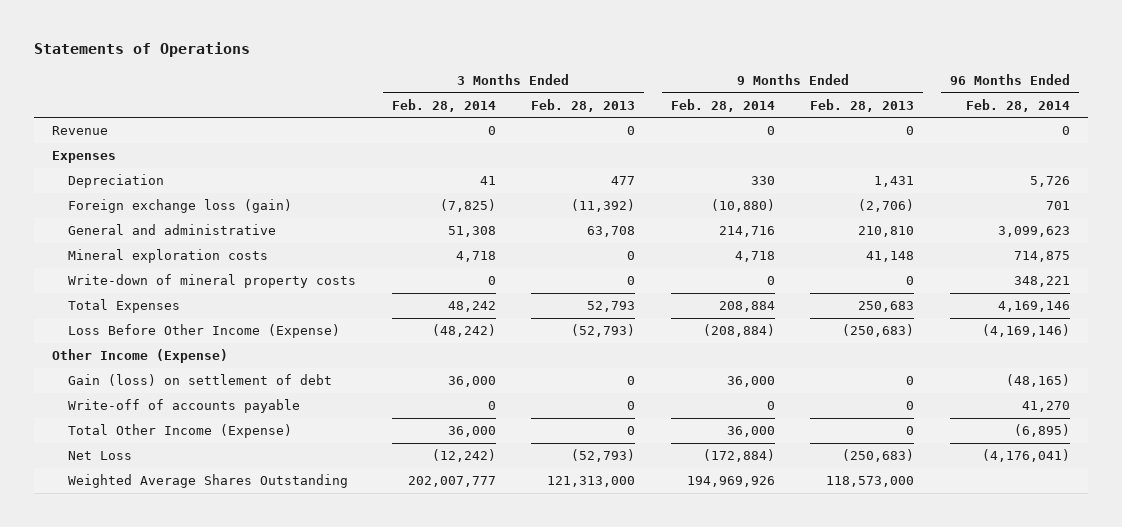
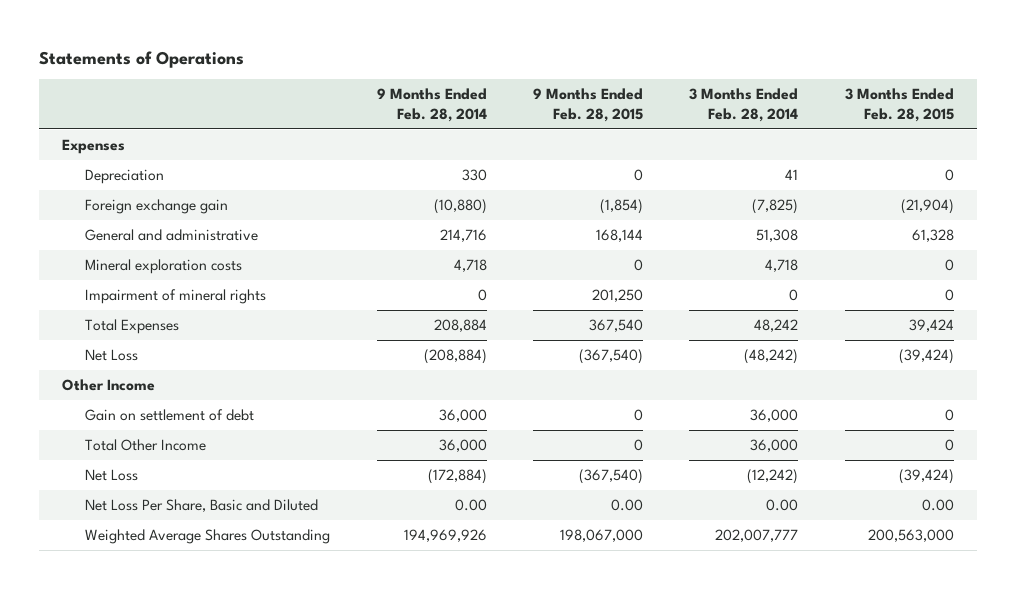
- | 3 Months Ended Feb. 28, 2014 | 3 Months Ended Feb. 28, 2013 | 9 Months Ended Feb. 28, 2014 | 9 Months Ended Feb. 28, 2013 | 96 Months Ended Feb. 28, 2014
+ | 9 Months Ended Feb. 28, 2014 | 9 Months Ended Feb. 28, 2015 | 3 Months Ended Feb. 28, 2014 | 3 Months Ended Feb. 28, 2015
- Revenue | 0 | 0 | 0 | 0 | 0
- Foreign exchange loss (gain) | (7,825) | (11,392) | (10,880) | (2,706) | 701
+ Foreign exchange gain | (10,880) | (1,854) | (7,825) | (21,904)
- Write-down of mineral property costs | 0 | 0 | 0 | 0 | 348,221
+ Impairment of mineral rights | 0 | 201,250 | 0 | 0
- Loss Before Other Income (Expense) | (48,242) | (52,793) | (208,884) | (250,683) | (4,169,146)
- Other Income (Expense)
- Gain (loss) on settlement of debt | 36,000 | 0 | 36,000 | 0 | (48,165)
- Write-off of accounts payable | 0 | 0 | 0 | 0 | 41,270
- Total Other Income (Expense) | 36,000 | 0 | 36,000 | 0 | (6,895)
+ Net Loss | (208,884) | (367,540) | (48,242) | (39,424)
+ Other Income
+ Gain on settlement of debt | 36,000 | 0 | 36,000 | 0
+ Total Other Income | 36,000 | 0 | 36,000 | 0
+ Net Loss Per Share, Basic and Diluted | 0.00 | 0.00 | 0.00 | 0.00

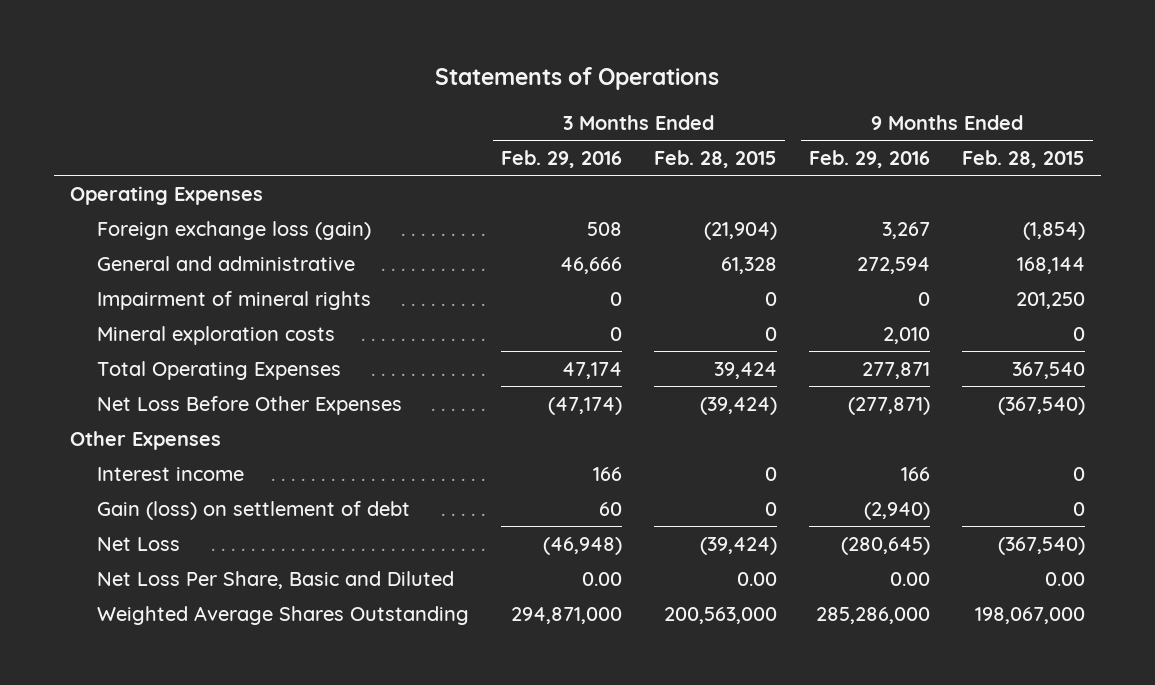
- | 9 Months Ended Feb. 28, 2014 | 9 Months Ended Feb. 28, 2015 | 3 Months Ended Feb. 28, 2014 | 3 Months Ended Feb. 28, 2015
+ | 3 Months Ended Feb. 29, 2016 | 3 Months Ended Feb. 28, 2015 | 9 Months Ended Feb. 29, 2016 | 9 Months Ended Feb. 28, 2015
- Expenses
- Depreciation | 330 | 0 | 41 | 0
- Foreign exchange gain | (10,880) | (1,854) | (7,825) | (21,904)
+ Operating Expenses
+ Foreign exchange loss (gain) | 508 | (21,904) | 3,267 | (1,854)
- Total Expenses | 208,884 | 367,540 | 48,242 | 39,424
- Net Loss | (208,884) | (367,540) | (48,242) | (39,424)
- Other Income
- Gain on settlement of debt | 36,000 | 0 | 36,000 | 0
- Total Other Income | 36,000 | 0 | 36,000 | 0
moved down: Mineral exploration costs | 0 | 0 | 2,010 | 0
+ Total Operating Expenses | 47,174 | 39,424 | 277,871 | 367,540
+ Net Loss Before Other Expenses | (47,174) | (39,424) | (277,871) | (367,540)
+ Other Expenses
+ Interest income | 166 | 0 | 166 | 0
+ Gain (loss) on settlement of debt | 60 | 0 | (2,940) | 0

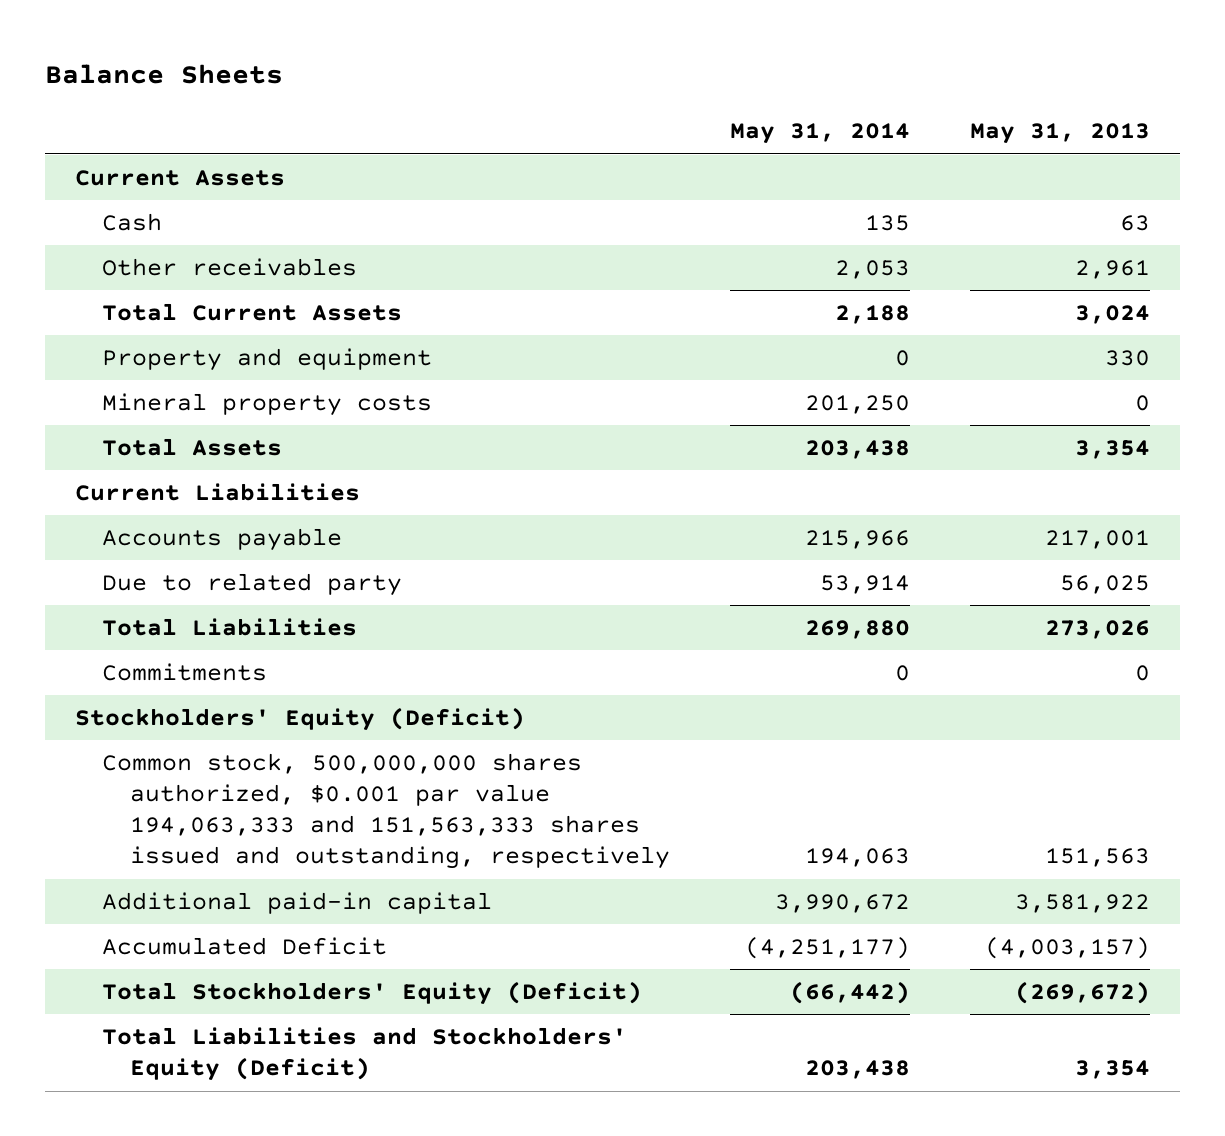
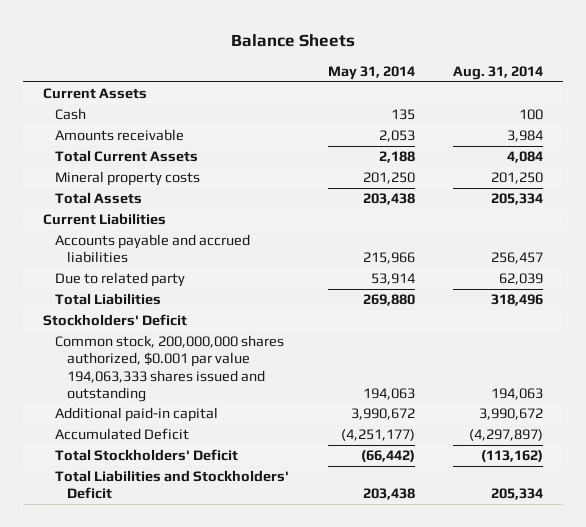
- | May 31, 2014 | May 31, 2013
+ | May 31, 2014 | Aug. 31, 2014
- Other receivables | 2,053 | 2,961
+ Amounts receivable | 2,053 | 3,984
- Property and equipment | 0 | 330
- Accounts payable | 215,966 | 217,001
+ Accounts payable and accrued liabilities | 215,966 | 256,457
- Commitments | 0 | 0
- Stockholders' Equity (Deficit)
- Common stock, 500,000,000 shares authorized, $0.001 par value 194,063,333 and 151,563,333 shares issued and outstanding, respectively | 194,063 | 151,563
+ Stockholders' Deficit
+ Common stock, 200,000,000 shares authorized, $0.001 par value 194,063,333 shares issued and outstanding | 194,063 | 194,063
- Total Stockholders' Equity (Deficit) | (66,442) | (269,672)
- Total Liabilities and Stockholders' Equity (Deficit) | 203,438 | 3,354
+ Total Stockholders' Deficit | (66,442) | (113,162)
+ Total Liabilities and Stockholders' Deficit | 203,438 | 205,334

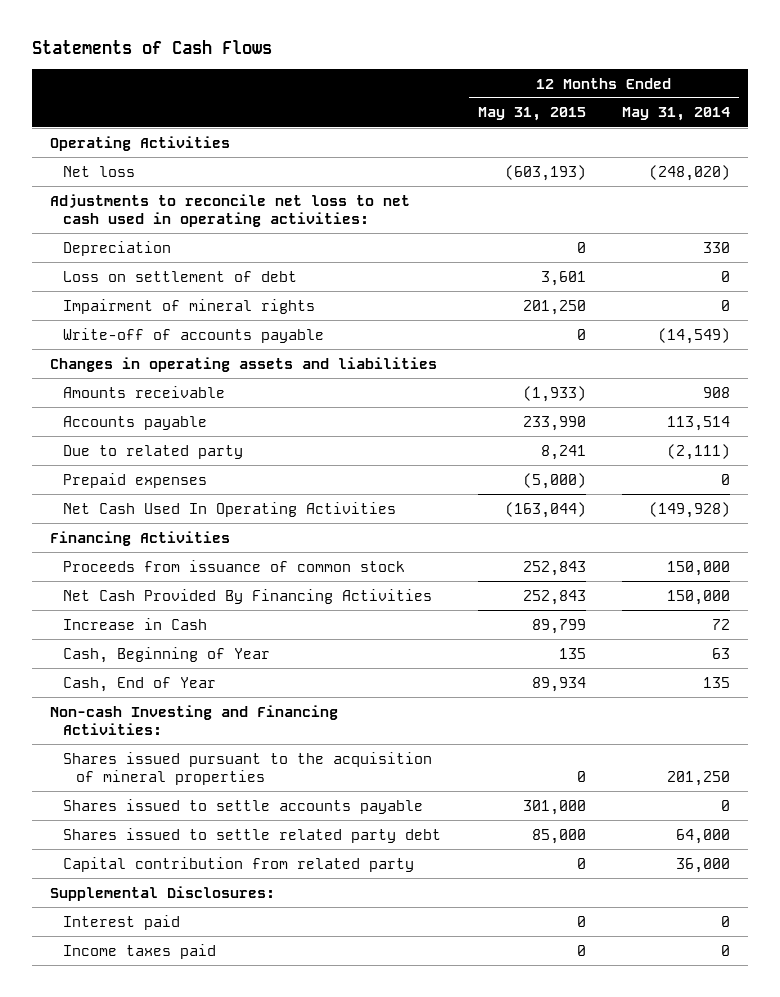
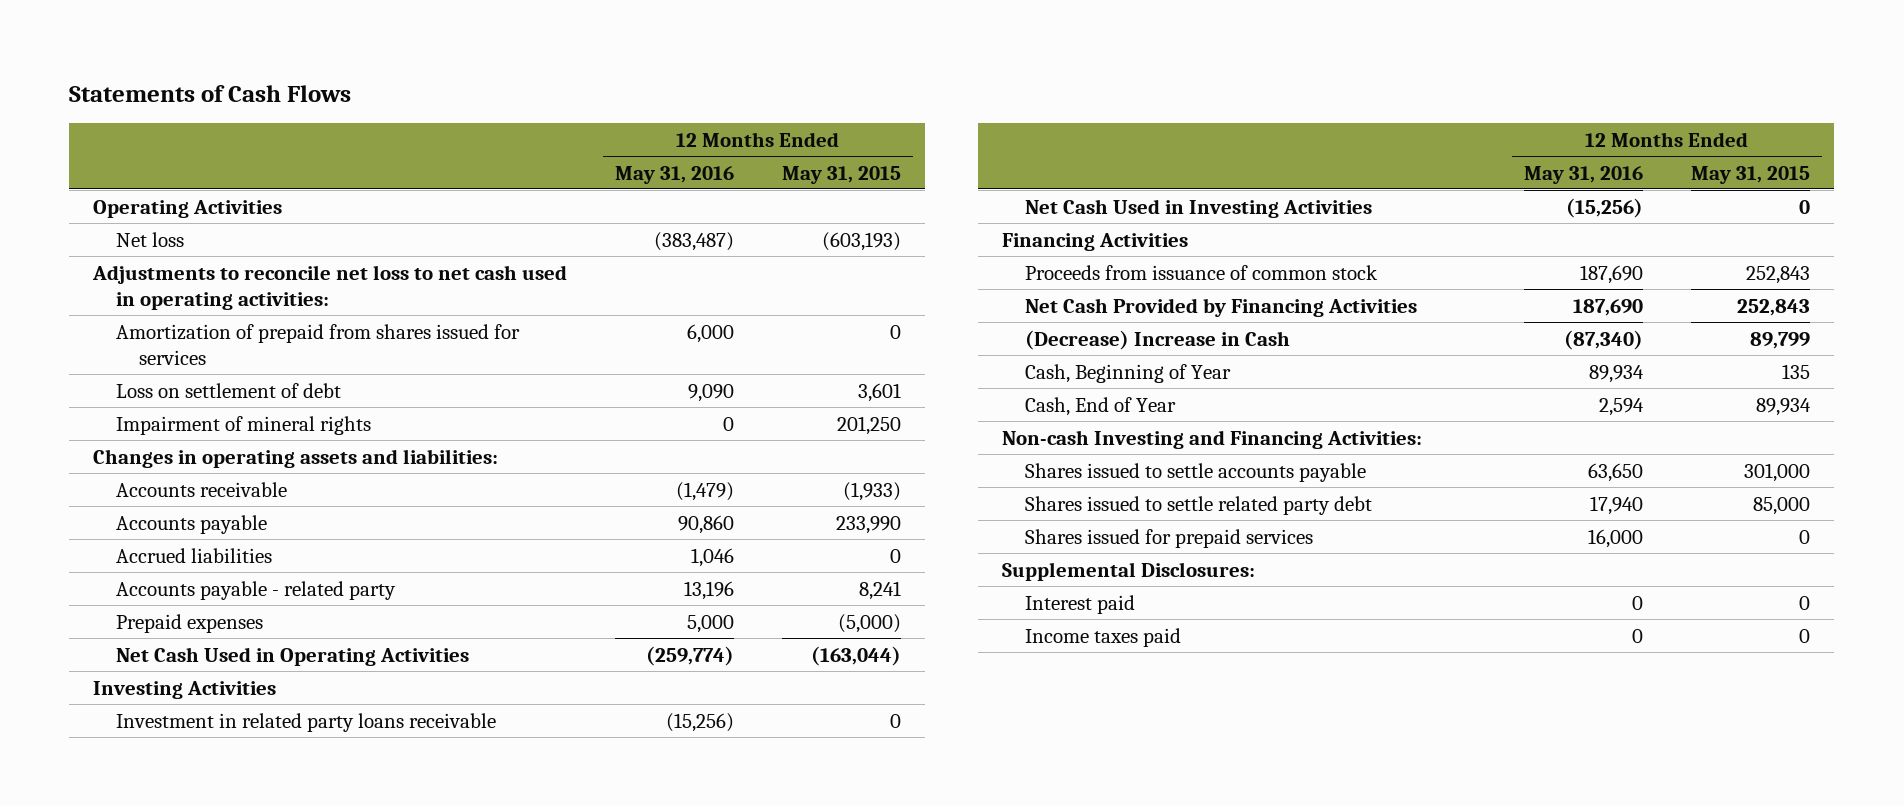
- | 12 Months Ended May 31, 2015 | 12 Months Ended May 31, 2014
+ | 12 Months Ended May 31, 2016 | 12 Months Ended May 31, 2015
- Depreciation | 0 | 330
+ Amortization of prepaid from shares issued for services | 6,000 | 0
- Write-off of accounts payable | 0 | (14,549)
- Changes in operating assets and liabilities
- Amounts receivable | (1,933) | 908
+ Changes in operating assets and liabilities:
+ Accounts receivable | (1,479) | (1,933)
- Due to related party | 8,241 | (2,111)
+ Accrued liabilities | 1,046 | 0
+ Accounts payable - related party | 13,196 | 8,241
- Net Cash Used In Operating Activities | (163,044) | (149,928)
+ Net Cash Used in Operating Activities | (259,774) | (163,044)
+ Investing Activities
+ Investment in related party loans receivable | (15,256) | 0
+ Net Cash Used in Investing Activities | (15,256) | 0
- Net Cash Provided By Financing Activities | 252,843 | 150,000
- Increase in Cash | 89,799 | 72
+ Net Cash Provided by Financing Activities | 187,690 | 252,843
+ (Decrease) Increase in Cash | (87,340) | 89,799
- Shares issued pursuant to the acquisition of mineral properties | 0 | 201,250
- Capital contribution from related party | 0 | 36,000
+ Shares issued for prepaid services | 16,000 | 0

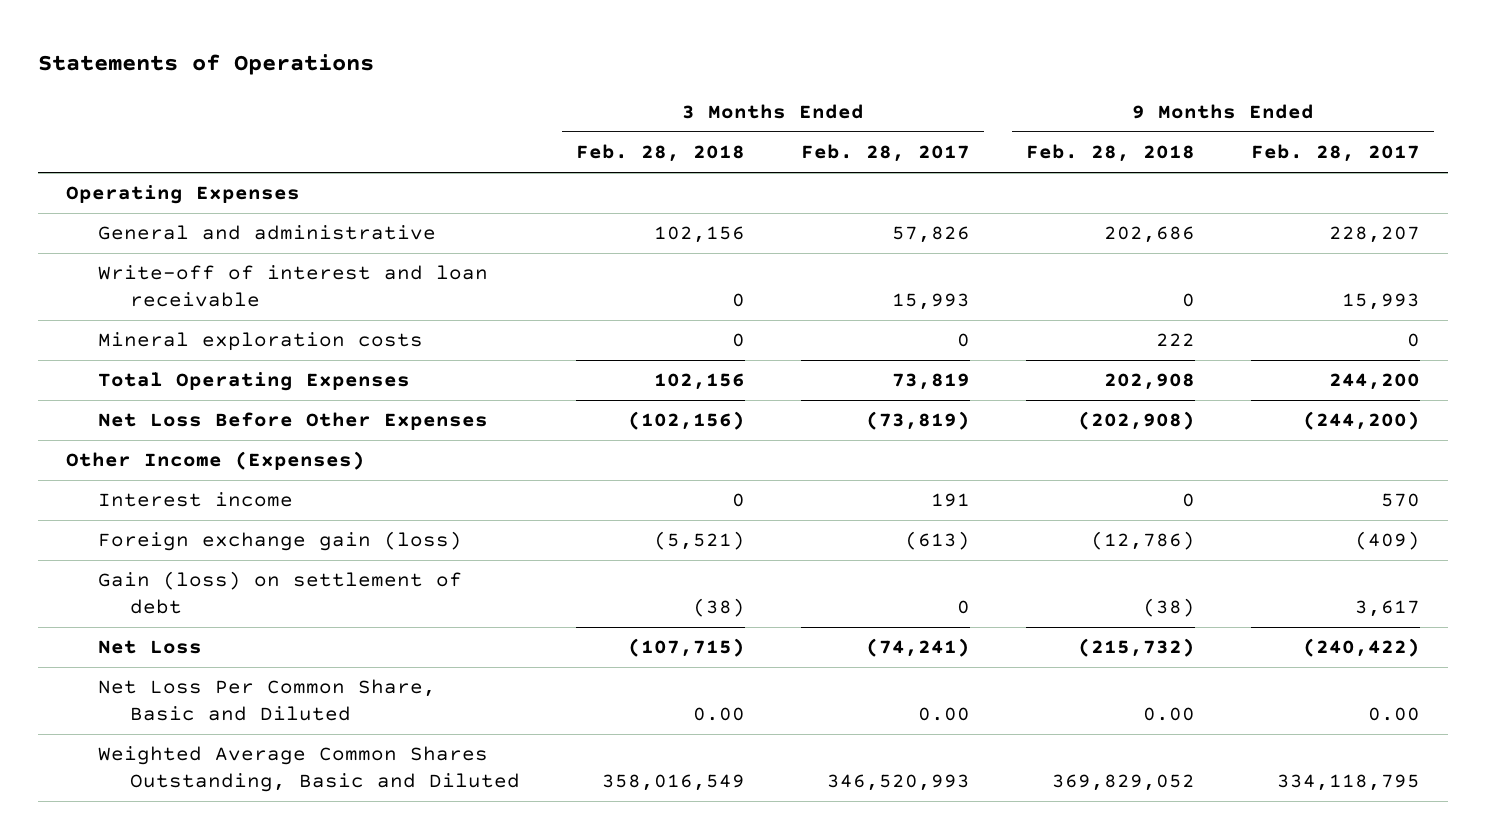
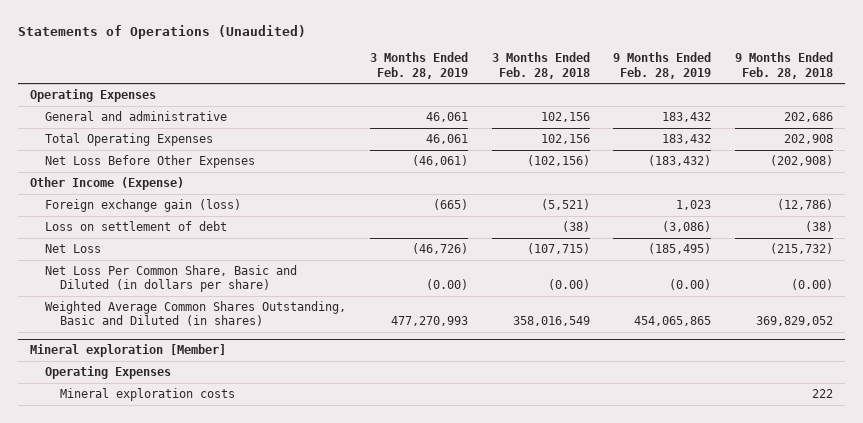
- Statements of Operations
+ Statements of Operations (Unaudited)
- | 3 Months Ended Feb. 28, 2018 | 3 Months Ended Feb. 28, 2017 | 9 Months Ended Feb. 28, 2018 | 9 Months Ended Feb. 28, 2017
+ | 3 Months Ended Feb. 28, 2019 | 3 Months Ended Feb. 28, 2018 | 9 Months Ended Feb. 28, 2019 | 9 Months Ended Feb. 28, 2018
- Write-off of interest and loan receivable | 0 | 15,993 | 0 | 15,993
- Mineral exploration costs | 0 | 0 | 222 | 0
- Other Income (Expenses)
- Interest income | 0 | 191 | 0 | 570
+ Other Income (Expense)
- Gain (loss) on settlement of debt | (38) | 0 | (38) | 3,617
+ Loss on settlement of debt | | (38) | (3,086) | (38)
- Net Loss Per Common Share, Basic and Diluted | 0.00 | 0.00 | 0.00 | 0.00
- Weighted Average Common Shares Outstanding, Basic and Diluted | 358,016,549 | 346,520,993 | 369,829,052 | 334,118,795
+ Net Loss Per Common Share, Basic and Diluted (in dollars per share) | (0.00) | (0.00) | (0.00) | (0.00)
+ Weighted Average Common Shares Outstanding, Basic and Diluted (in shares) | 477,270,993 | 358,016,549 | 454,065,865 | 369,829,052
+ Mineral exploration [Member]
+ Operating Expenses
+ Mineral exploration costs | | | | 222

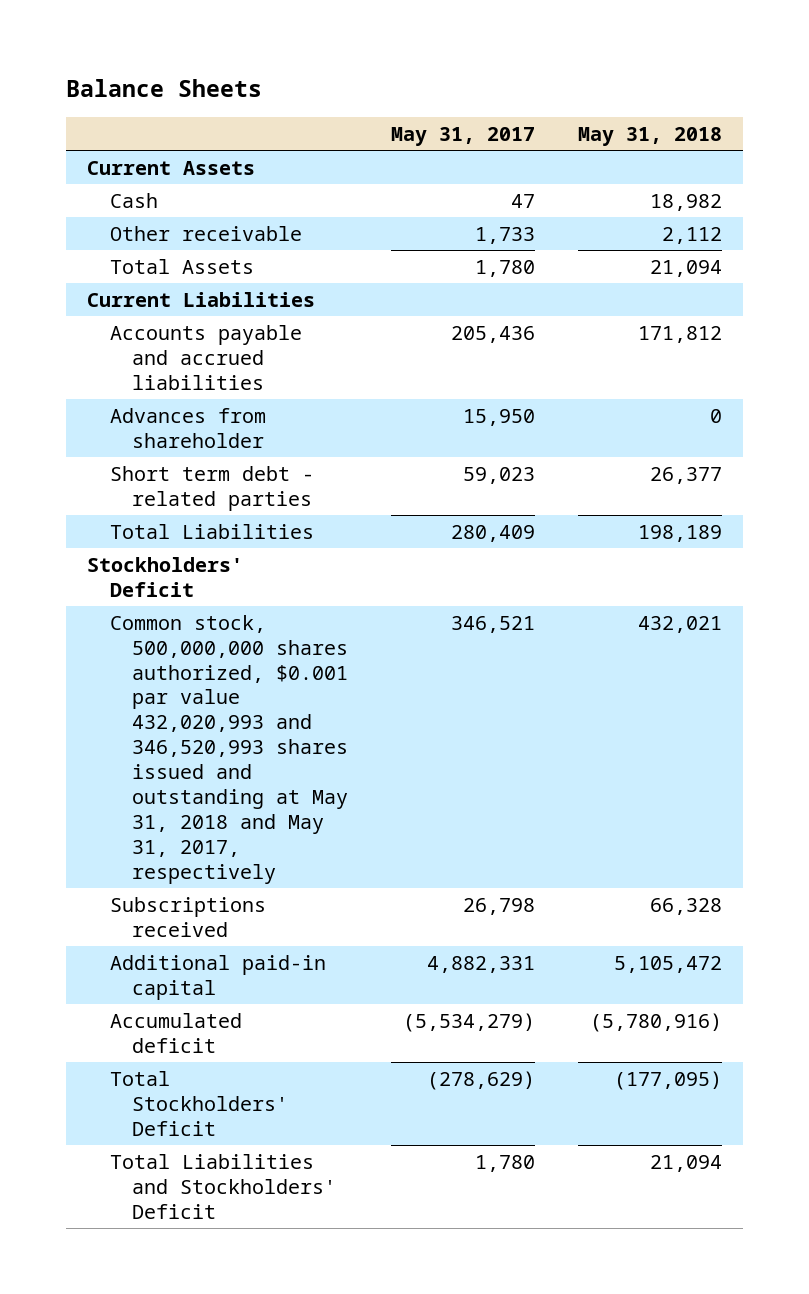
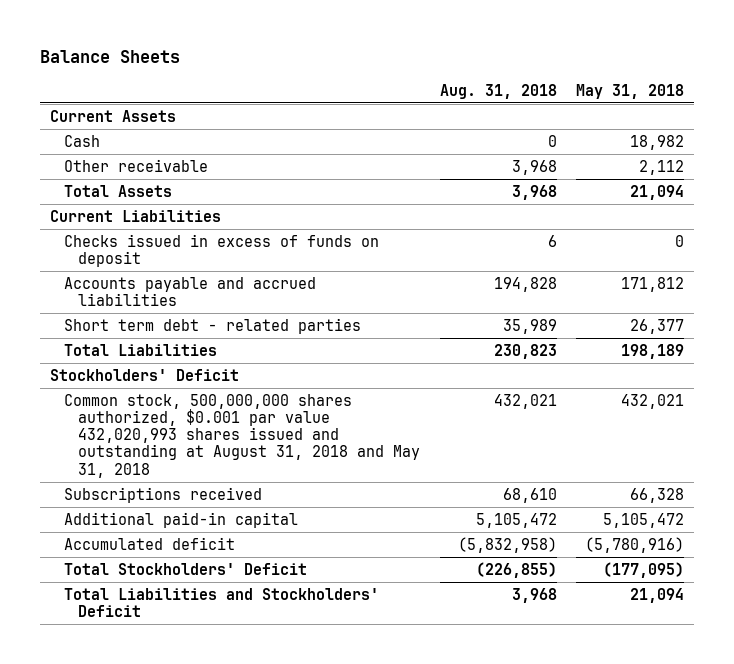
- | May 31, 2017 | May 31, 2018
+ | Aug. 31, 2018 | May 31, 2018
+ Checks issued in excess of funds on deposit | 6 | 0
- Advances from shareholder | 15,950 | 0
- Common stock, 500,000,000 shares authorized, $0.001 par value 432,020,993 and 346,520,993 shares issued and outstanding at May 31, 2018 and May 31, 2017, respectively | 346,521 | 432,021
+ Common stock, 500,000,000 shares authorized, $0.001 par value 432,020,993 shares issued and outstanding at August 31, 2018 and May 31, 2018 | 432,021 | 432,021

